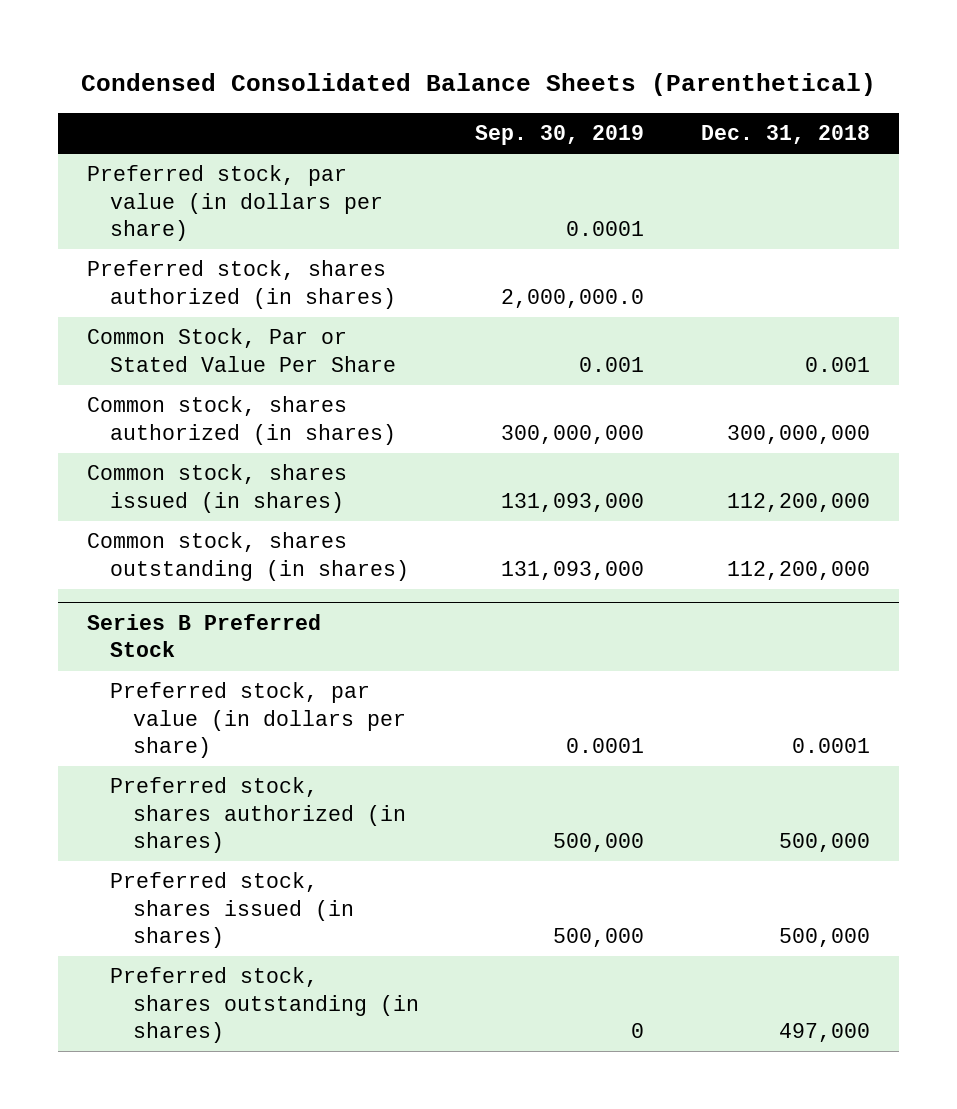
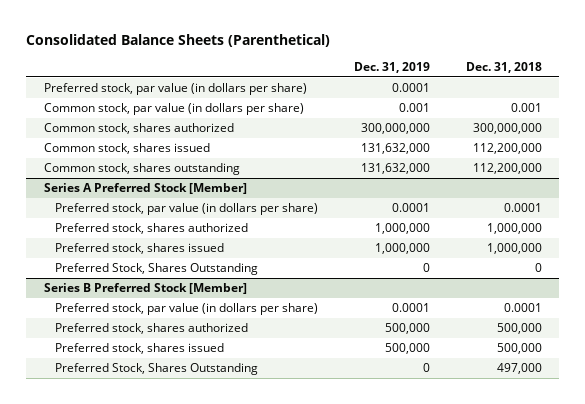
- Condensed Consolidated Balance Sheets (Parenthetical)
+ Consolidated Balance Sheets (Parenthetical)
- | Sep. 30, 2019 | Dec. 31, 2018
+ | Dec. 31, 2019 | Dec. 31, 2018
- Preferred stock, shares authorized (in shares) | 2,000,000.0 |
- Common Stock, Par or Stated Value Per Share | 0.001 | 0.001
- Common stock, shares authorized (in shares) | 300,000,000 | 300,000,000
- Common stock, shares issued (in shares) | 131,093,000 | 112,200,000
- Common stock, shares outstanding (in shares) | 131,093,000 | 112,200,000
- Series B Preferred Stock
+ Common stock, par value (in dollars per share) | 0.001 | 0.001
+ Common stock, shares authorized | 300,000,000 | 300,000,000
+ Common stock, shares issued | 131,632,000 | 112,200,000
+ Common stock, shares outstanding | 131,632,000 | 112,200,000
+ Series A Preferred Stock [Member]
- Preferred stock, shares authorized (in shares) | 500,000 | 500,000
- Preferred stock, shares issued (in shares) | 500,000 | 500,000
- Preferred stock, shares outstanding (in shares) | 0 | 497,000
+ Preferred stock, shares authorized | 1,000,000 | 1,000,000
+ Preferred stock, shares issued | 1,000,000 | 1,000,000
+ Preferred Stock, Shares Outstanding | 0 | 0
+ Series B Preferred Stock [Member]
+ Preferred stock, par value (in dollars per share) | 0.0001 | 0.0001
+ Preferred stock, shares authorized | 500,000 | 500,000
+ Preferred stock, shares issued | 500,000 | 500,000
+ Preferred Stock, Shares Outstanding | 0 | 497,000

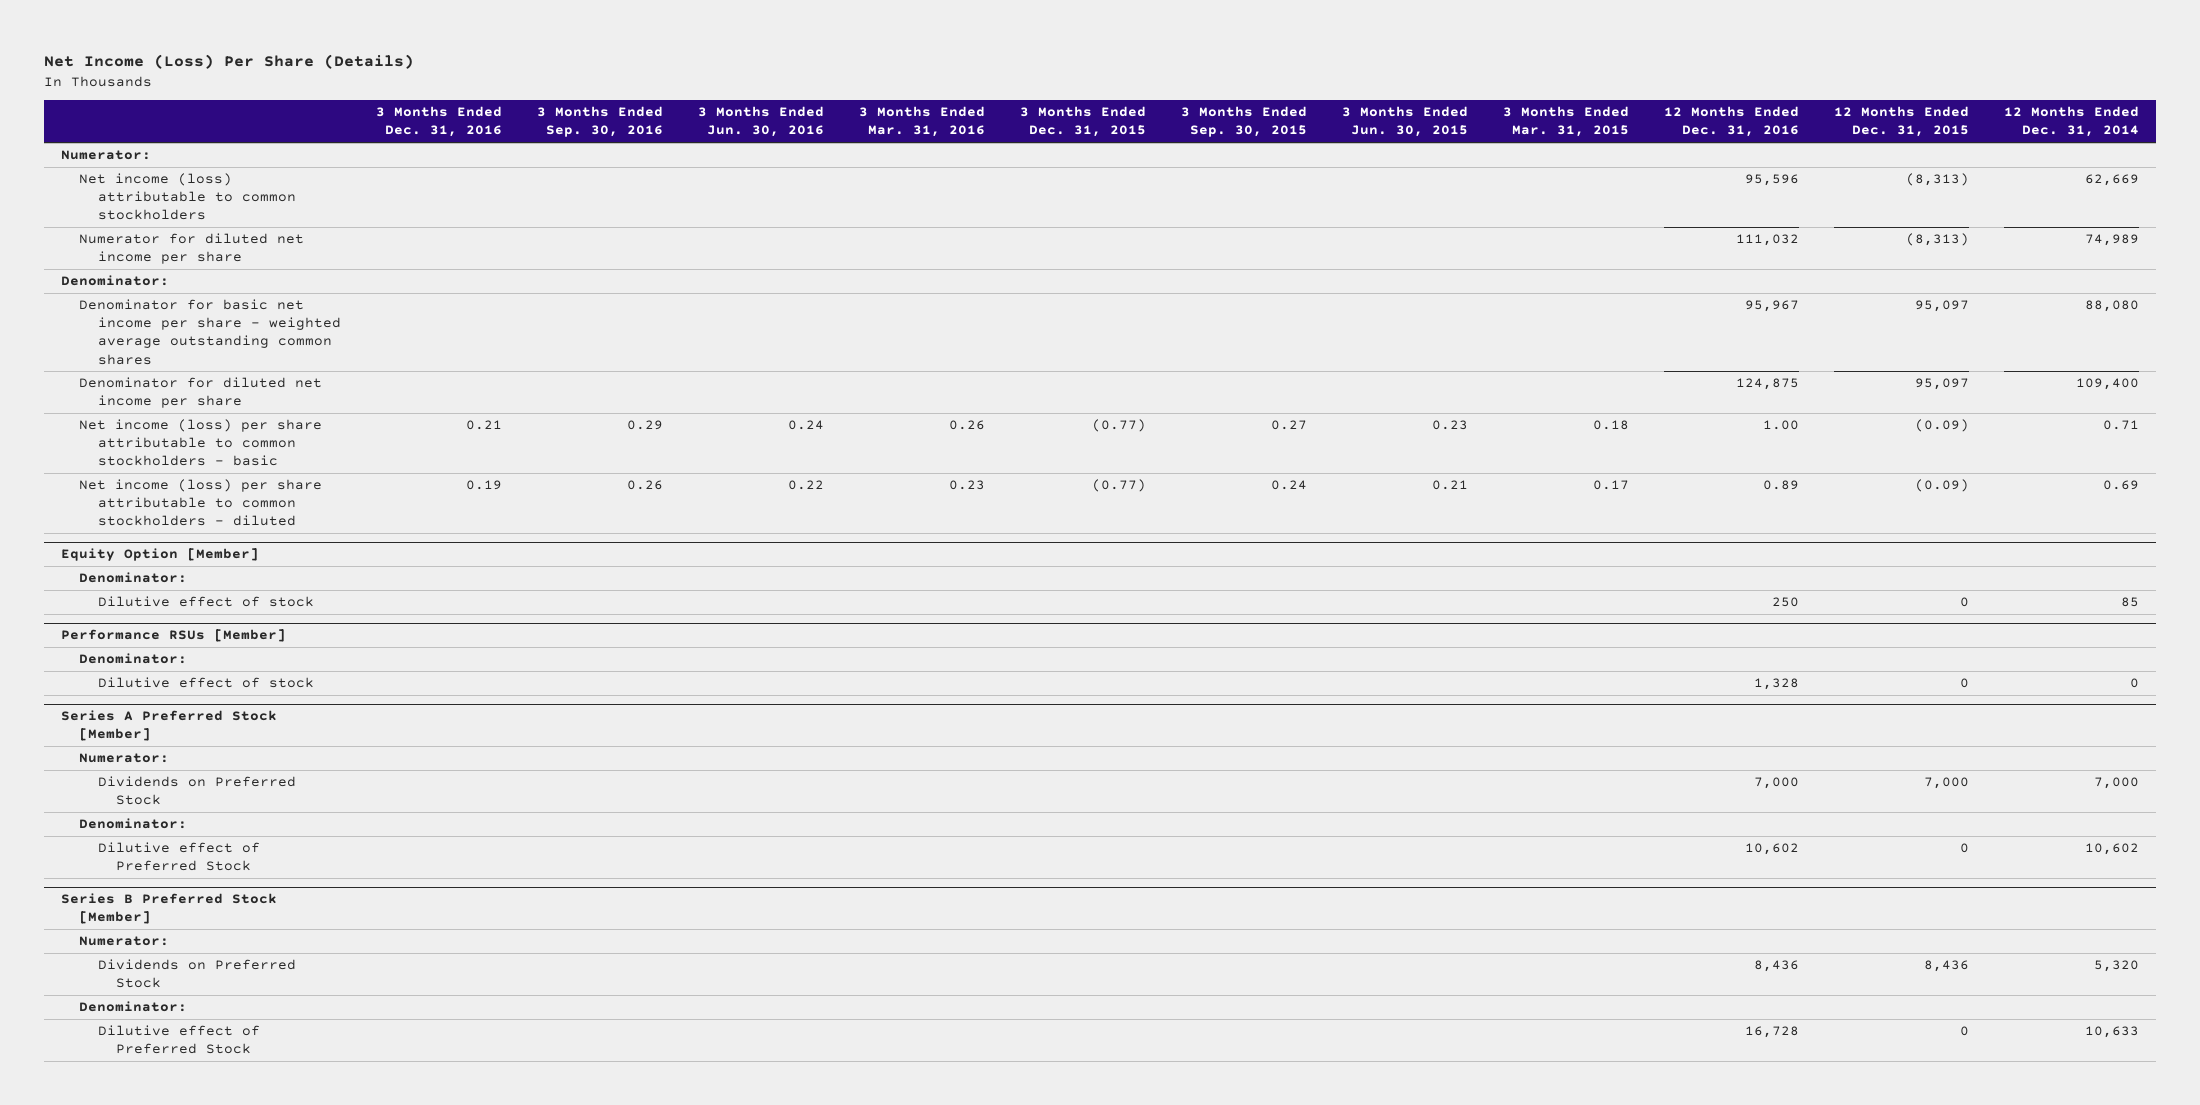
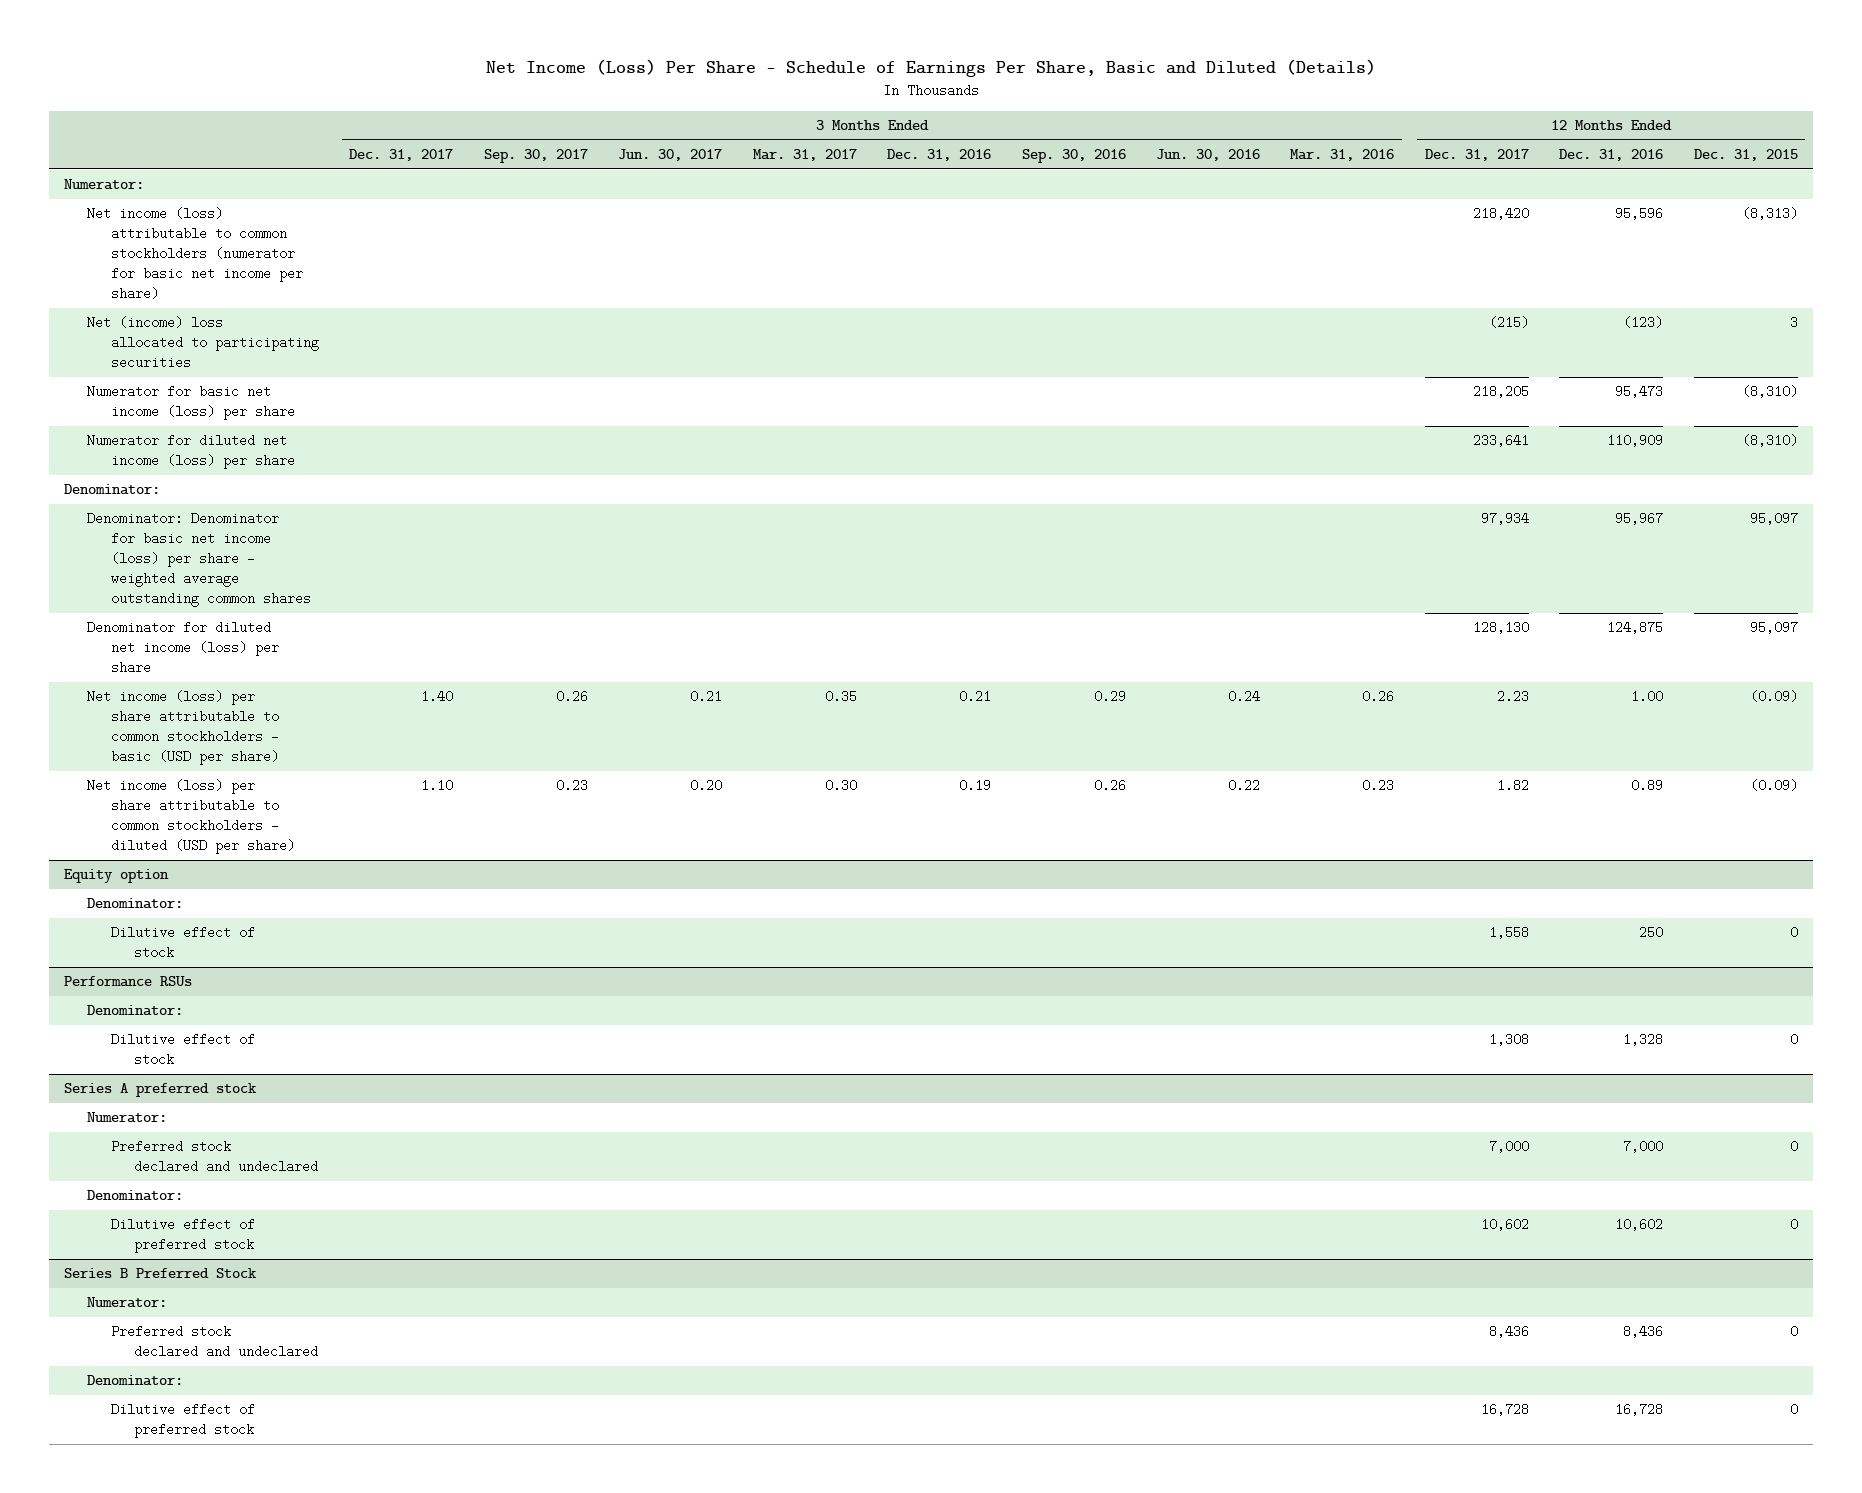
- Net Income (Loss) Per Share (Details)
+ Net Income (Loss) Per Share - Schedule of Earnings Per Share, Basic and Diluted (Details)
- | 3 Months Ended Dec. 31, 2016 | 3 Months Ended Sep. 30, 2016 | 3 Months Ended Jun. 30, 2016 | 3 Months Ended Mar. 31, 2016 | 3 Months Ended Dec. 31, 2015 | 3 Months Ended Sep. 30, 2015 | 3 Months Ended Jun. 30, 2015 | 3 Months Ended Mar. 31, 2015 | 12 Months Ended Dec. 31, 2016 | 12 Months Ended Dec. 31, 2015 | 12 Months Ended Dec. 31, 2014
+ | 3 Months Ended Dec. 31, 2017 | 3 Months Ended Sep. 30, 2017 | 3 Months Ended Jun. 30, 2017 | 3 Months Ended Mar. 31, 2017 | 3 Months Ended Dec. 31, 2016 | 3 Months Ended Sep. 30, 2016 | 3 Months Ended Jun. 30, 2016 | 3 Months Ended Mar. 31, 2016 | 12 Months Ended Dec. 31, 2017 | 12 Months Ended Dec. 31, 2016 | 12 Months Ended Dec. 31, 2015
- Net income (loss) attributable to common stockholders | | | | | | | | | 95,596 | (8,313) | 62,669
- Numerator for diluted net income per share | | | | | | | | | 111,032 | (8,313) | 74,989
+ Net income (loss) attributable to common stockholders (numerator for basic net income per share) | | | | | | | | | 218,420 | 95,596 | (8,313)
+ Net (income) loss allocated to participating securities | | | | | | | | | (215) | (123) | 3
+ Numerator for basic net income (loss) per share | | | | | | | | | 218,205 | 95,473 | (8,310)
+ Numerator for diluted net income (loss) per share | | | | | | | | | 233,641 | 110,909 | (8,310)
- Denominator for basic net income per share - weighted average outstanding common shares | | | | | | | | | 95,967 | 95,097 | 88,080
- Denominator for diluted net income per share | | | | | | | | | 124,875 | 95,097 | 109,400
- Net income (loss) per share attributable to common stockholders - basic | 0.21 | 0.29 | 0.24 | 0.26 | (0.77) | 0.27 | 0.23 | 0.18 | 1.00 | (0.09) | 0.71
- Net income (loss) per share attributable to common stockholders - diluted | 0.19 | 0.26 | 0.22 | 0.23 | (0.77) | 0.24 | 0.21 | 0.17 | 0.89 | (0.09) | 0.69
- Equity Option [Member]
+ Denominator: Denominator for basic net income (loss) per share - weighted average outstanding common shares | | | | | | | | | 97,934 | 95,967 | 95,097
+ Denominator for diluted net income (loss) per share | | | | | | | | | 128,130 | 124,875 | 95,097
+ Net income (loss) per share attributable to common stockholders - basic (USD per share) | 1.40 | 0.26 | 0.21 | 0.35 | 0.21 | 0.29 | 0.24 | 0.26 | 2.23 | 1.00 | (0.09)
+ Net income (loss) per share attributable to common stockholders - diluted (USD per share) | 1.10 | 0.23 | 0.20 | 0.30 | 0.19 | 0.26 | 0.22 | 0.23 | 1.82 | 0.89 | (0.09)
+ Equity option
- Performance RSUs [Member]
+ Performance RSUs
- Series A Preferred Stock [Member]
+ Series A preferred stock
- Dividends on Preferred Stock | | | | | | | | | 7,000 | 7,000 | 7,000
+ Preferred stock declared and undeclared | | | | | | | | | 7,000 | 7,000 | 0
- Dilutive effect of Preferred Stock | | | | | | | | | 10,602 | 0 | 10,602
- Series B Preferred Stock [Member]
+ Dilutive effect of preferred stock | | | | | | | | | 10,602 | 10,602 | 0
+ Series B Preferred Stock
- Dividends on Preferred Stock | | | | | | | | | 8,436 | 8,436 | 5,320
+ Preferred stock declared and undeclared | | | | | | | | | 8,436 | 8,436 | 0
- Dilutive effect of Preferred Stock | | | | | | | | | 16,728 | 0 | 10,633
+ Dilutive effect of preferred stock | | | | | | | | | 16,728 | 16,728 | 0

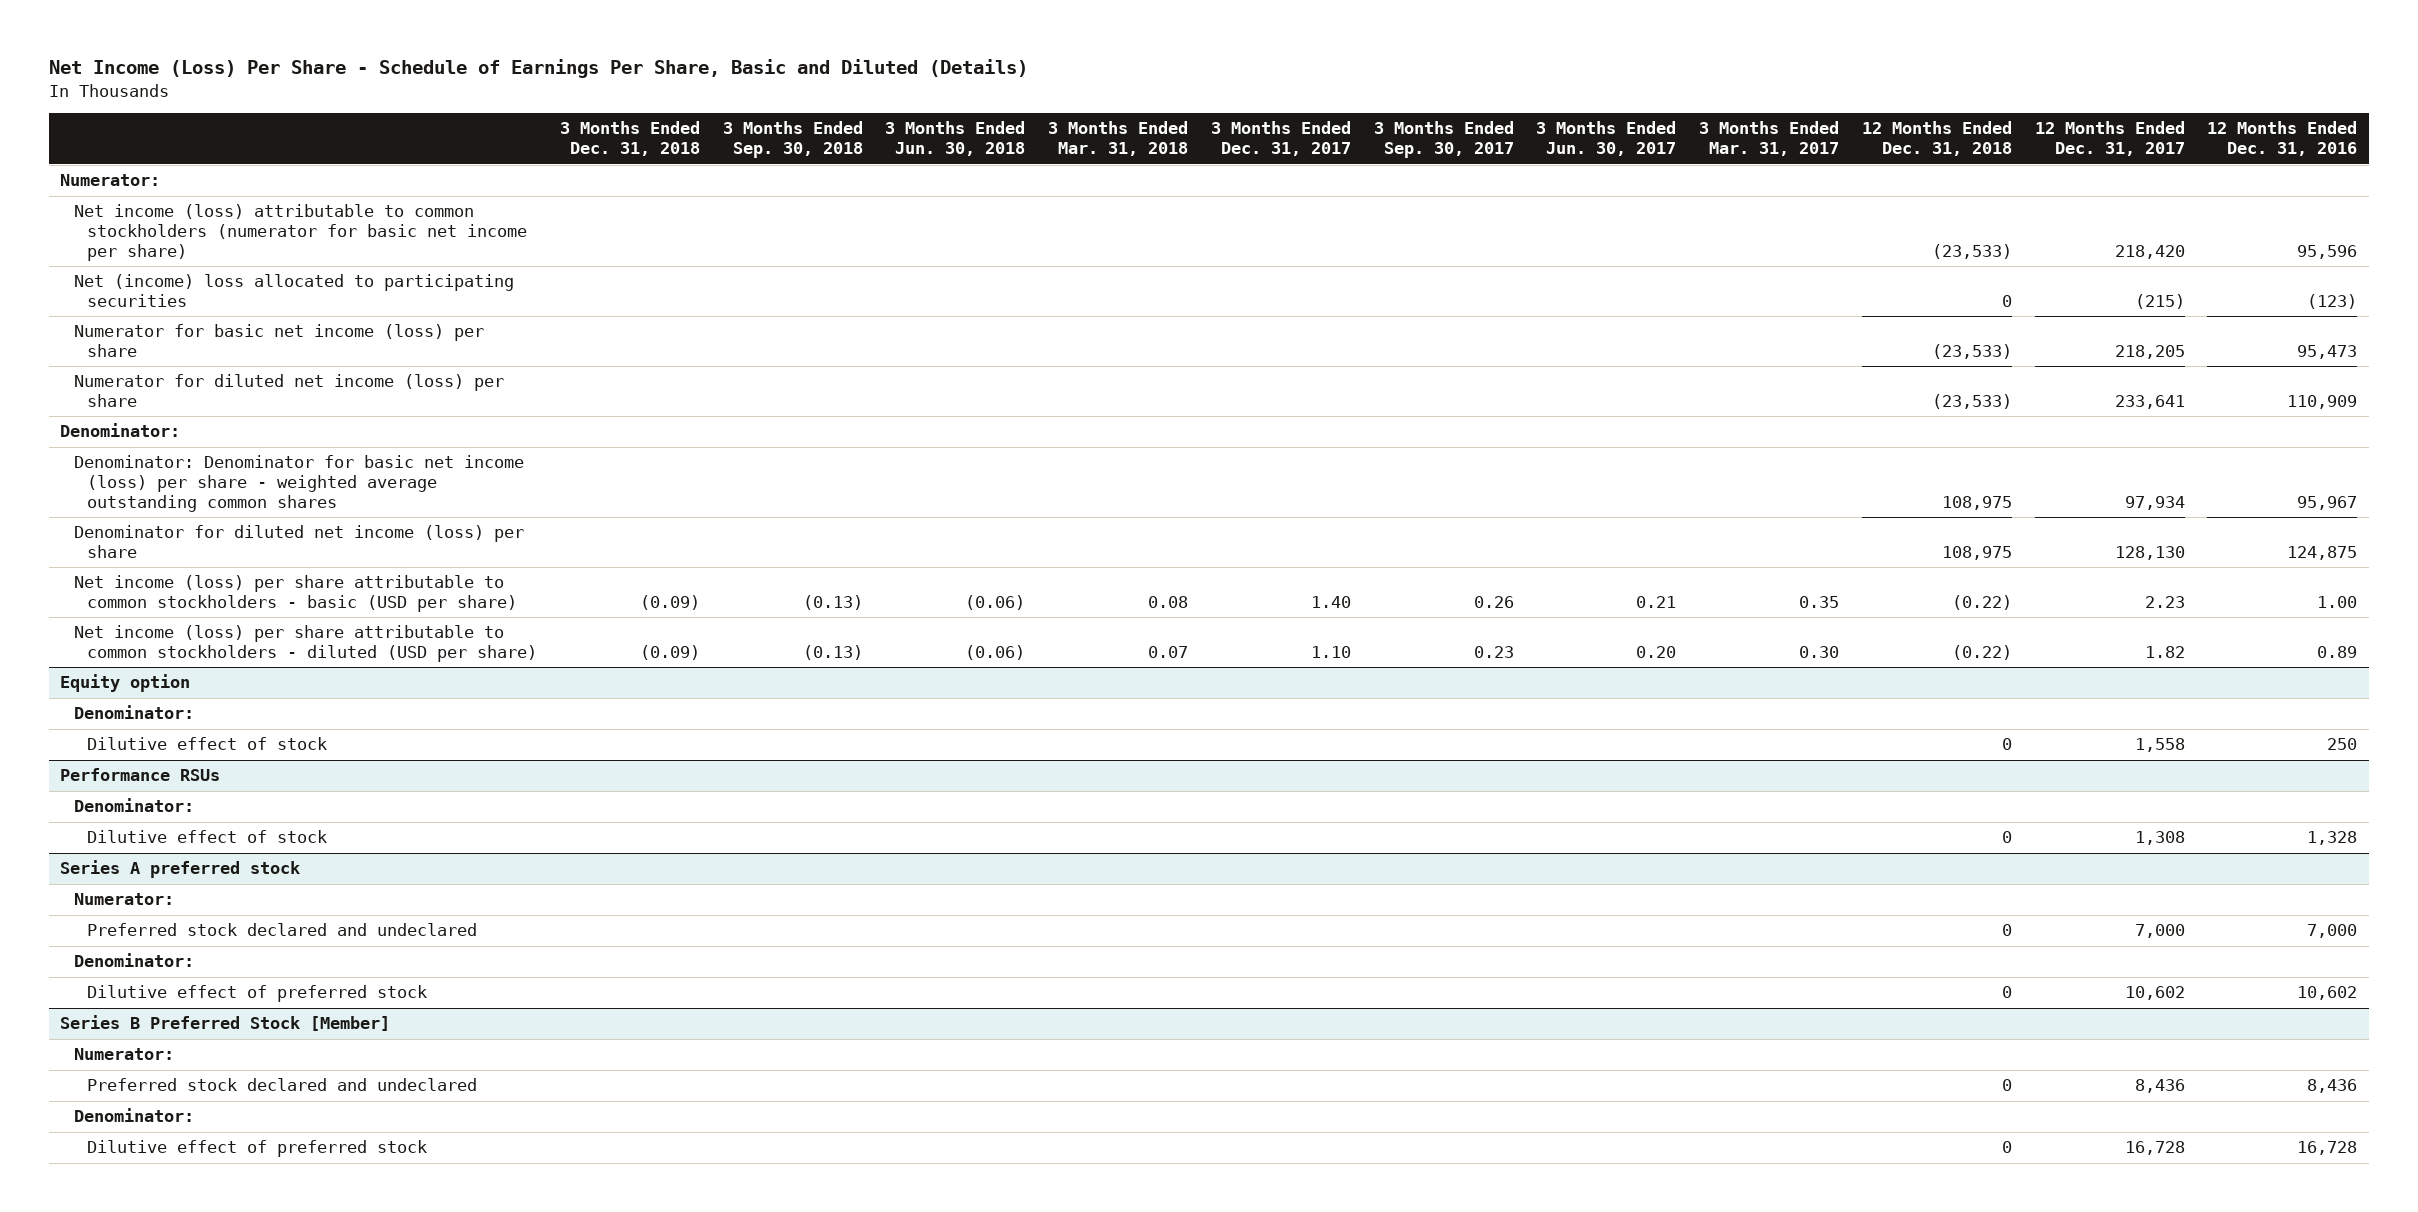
- | 3 Months Ended Dec. 31, 2017 | 3 Months Ended Sep. 30, 2017 | 3 Months Ended Jun. 30, 2017 | 3 Months Ended Mar. 31, 2017 | 3 Months Ended Dec. 31, 2016 | 3 Months Ended Sep. 30, 2016 | 3 Months Ended Jun. 30, 2016 | 3 Months Ended Mar. 31, 2016 | 12 Months Ended Dec. 31, 2017 | 12 Months Ended Dec. 31, 2016 | 12 Months Ended Dec. 31, 2015
+ | 3 Months Ended Dec. 31, 2018 | 3 Months Ended Sep. 30, 2018 | 3 Months Ended Jun. 30, 2018 | 3 Months Ended Mar. 31, 2018 | 3 Months Ended Dec. 31, 2017 | 3 Months Ended Sep. 30, 2017 | 3 Months Ended Jun. 30, 2017 | 3 Months Ended Mar. 31, 2017 | 12 Months Ended Dec. 31, 2018 | 12 Months Ended Dec. 31, 2017 | 12 Months Ended Dec. 31, 2016
- Series B Preferred Stock
+ Series B Preferred Stock [Member]

